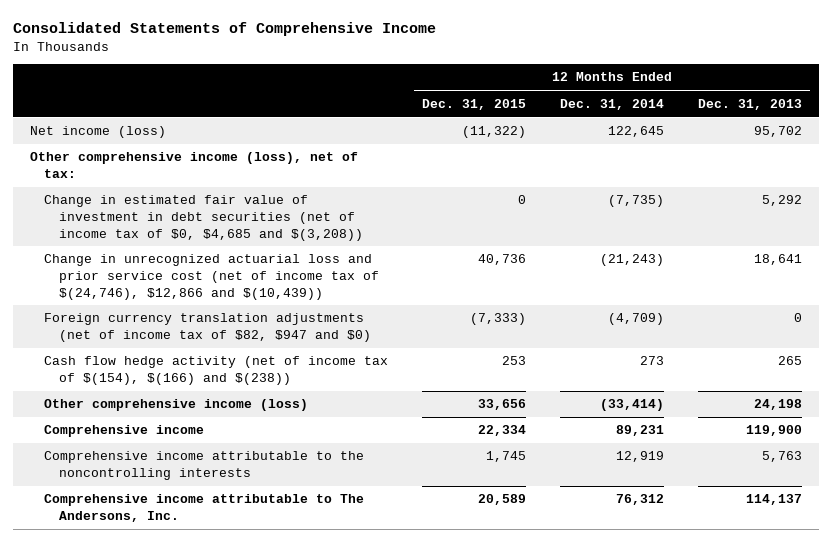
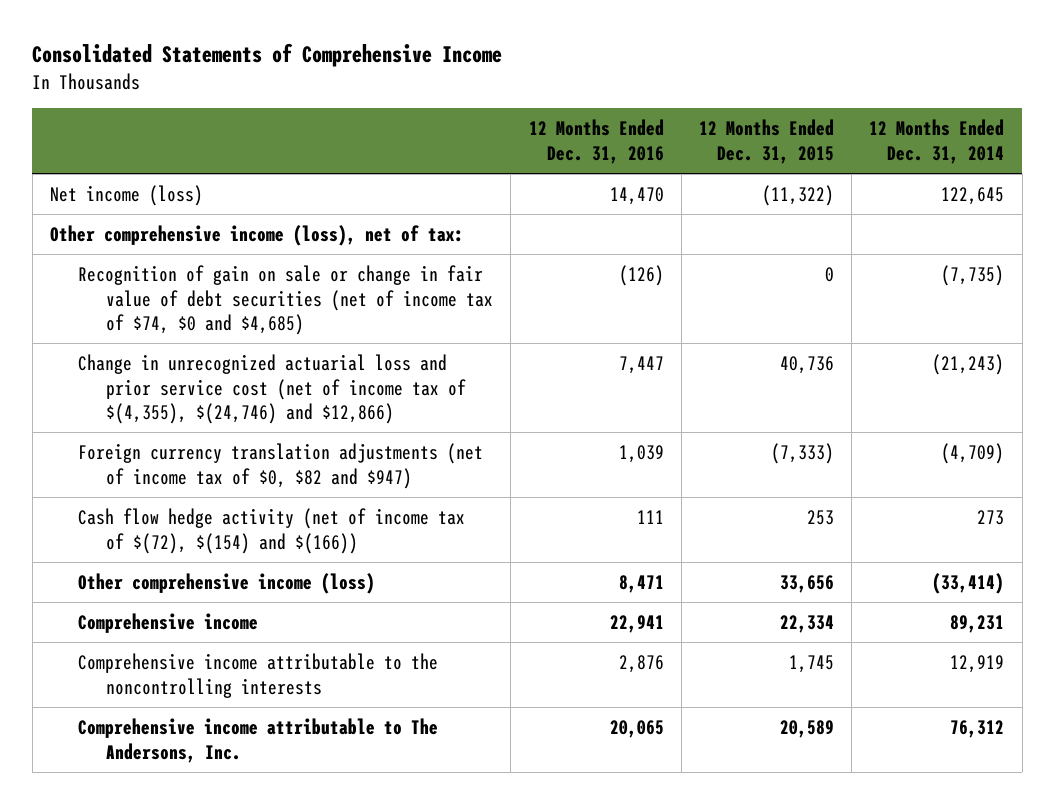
- | 12 Months Ended Dec. 31, 2015 | 12 Months Ended Dec. 31, 2014 | 12 Months Ended Dec. 31, 2013
+ | 12 Months Ended Dec. 31, 2016 | 12 Months Ended Dec. 31, 2015 | 12 Months Ended Dec. 31, 2014
- Change in estimated fair value of investment in debt securities (net of income tax of $0, $4,685 and $(3,208)) | 0 | (7,735) | 5,292
- Change in unrecognized actuarial loss and prior service cost (net of income tax of $(24,746), $12,866 and $(10,439)) | 40,736 | (21,243) | 18,641
- Foreign currency translation adjustments (net of income tax of $82, $947 and $0) | (7,333) | (4,709) | 0
- Cash flow hedge activity (net of income tax of $(154), $(166) and $(238)) | 253 | 273 | 265
+ Recognition of gain on sale or change in fair value of debt securities (net of income tax of $74, $0 and $4,685) | (126) | 0 | (7,735)
+ Change in unrecognized actuarial loss and prior service cost (net of income tax of $(4,355), $(24,746) and $12,866) | 7,447 | 40,736 | (21,243)
+ Foreign currency translation adjustments (net of income tax of $0, $82 and $947) | 1,039 | (7,333) | (4,709)
+ Cash flow hedge activity (net of income tax of $(72), $(154) and $(166)) | 111 | 253 | 273

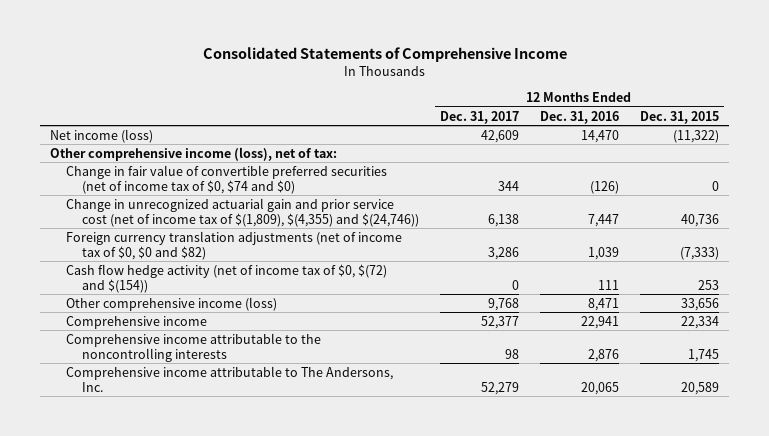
- | 12 Months Ended Dec. 31, 2016 | 12 Months Ended Dec. 31, 2015 | 12 Months Ended Dec. 31, 2014
+ | 12 Months Ended Dec. 31, 2017 | 12 Months Ended Dec. 31, 2016 | 12 Months Ended Dec. 31, 2015
- Recognition of gain on sale or change in fair value of debt securities (net of income tax of $74, $0 and $4,685) | (126) | 0 | (7,735)
- Change in unrecognized actuarial loss and prior service cost (net of income tax of $(4,355), $(24,746) and $12,866) | 7,447 | 40,736 | (21,243)
- Foreign currency translation adjustments (net of income tax of $0, $82 and $947) | 1,039 | (7,333) | (4,709)
- Cash flow hedge activity (net of income tax of $(72), $(154) and $(166)) | 111 | 253 | 273
+ Change in fair value of convertible preferred securities (net of income tax of $0, $74 and $0) | 344 | (126) | 0
+ Change in unrecognized actuarial gain and prior service cost (net of income tax of $(1,809), $(4,355) and $(24,746)) | 6,138 | 7,447 | 40,736
+ Foreign currency translation adjustments (net of income tax of $0, $0 and $82) | 3,286 | 1,039 | (7,333)
+ Cash flow hedge activity (net of income tax of $0, $(72) and $(154)) | 0 | 111 | 253

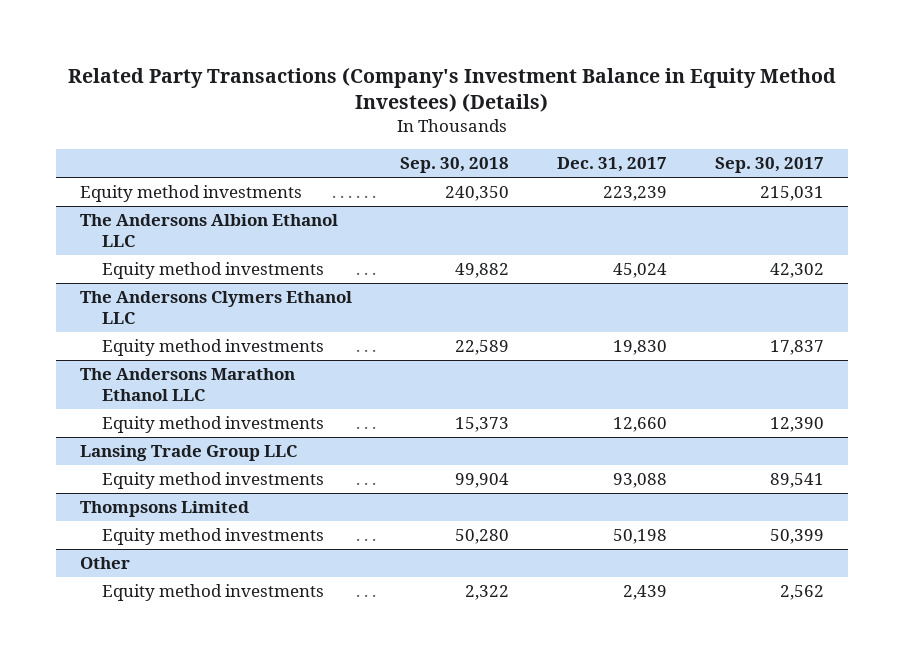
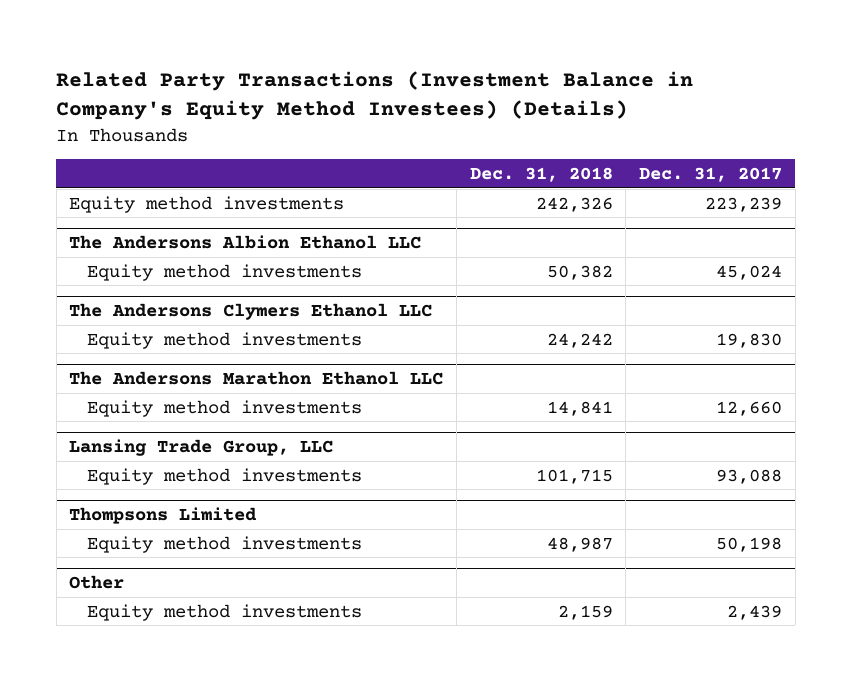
- Related Party Transactions (Company's Investment Balance in Equity Method Investees) (Details)
+ Related Party Transactions (Investment Balance in Company's Equity Method Investees) (Details)
- | Sep. 30, 2018 | Dec. 31, 2017 | Sep. 30, 2017
+ | Dec. 31, 2018 | Dec. 31, 2017
- Lansing Trade Group LLC
+ Lansing Trade Group, LLC

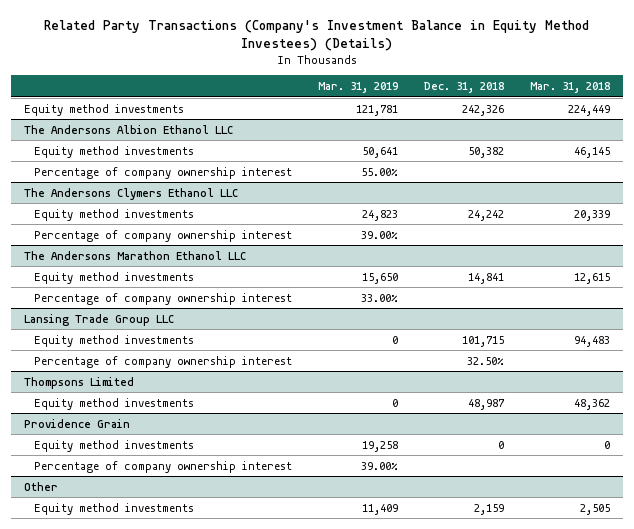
- Related Party Transactions (Investment Balance in Company's Equity Method Investees) (Details)
+ Related Party Transactions (Company's Investment Balance in Equity Method Investees) (Details)
- | Dec. 31, 2018 | Dec. 31, 2017
+ | Mar. 31, 2019 | Dec. 31, 2018 | Mar. 31, 2018
@ The Andersons Albion Ethanol LLC
+ Percentage of company ownership interest | 55.00% | |
@ The Andersons Clymers Ethanol LLC
+ Percentage of company ownership interest | 39.00% | |
- Lansing Trade Group, LLC
@ The Andersons Marathon Ethanol LLC
+ Percentage of company ownership interest | 33.00% | |
+ Lansing Trade Group LLC
+ Percentage of company ownership interest | | 32.50% |
+ Providence Grain
+ Equity method investments | 19,258 | 0 | 0
+ Percentage of company ownership interest | 39.00% | |

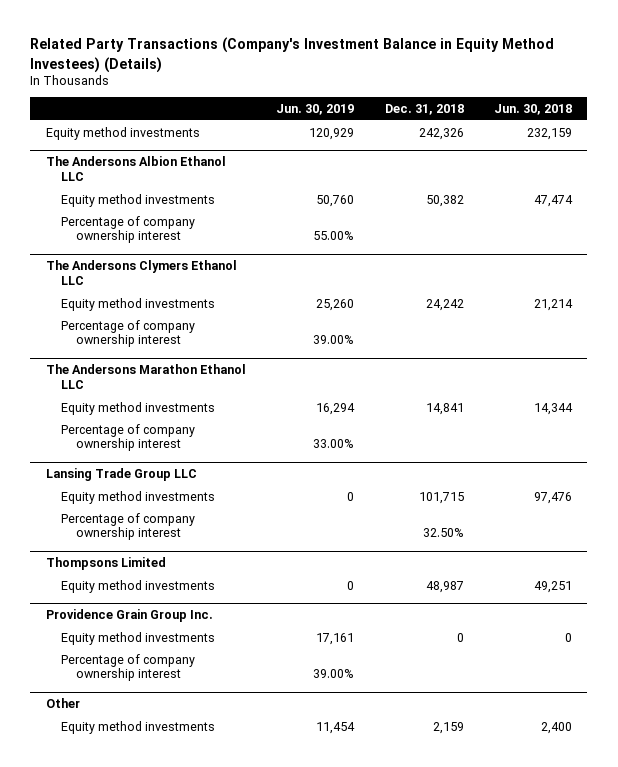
- | Mar. 31, 2019 | Dec. 31, 2018 | Mar. 31, 2018
+ | Jun. 30, 2019 | Dec. 31, 2018 | Jun. 30, 2018
- Providence Grain
+ Providence Grain Group Inc.

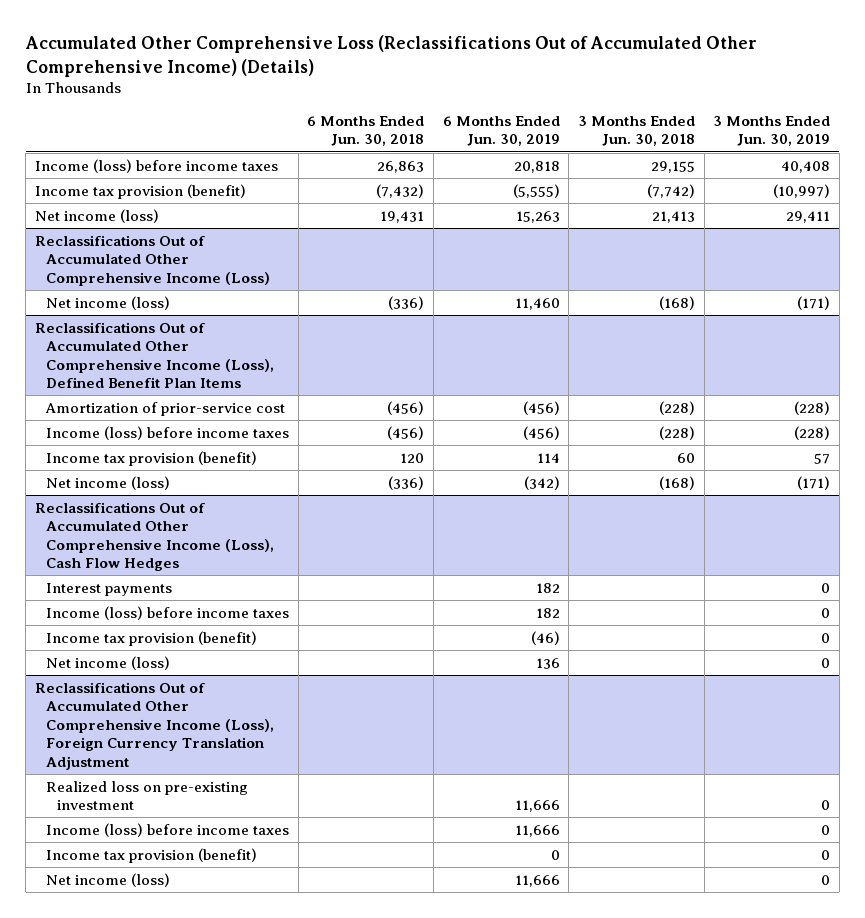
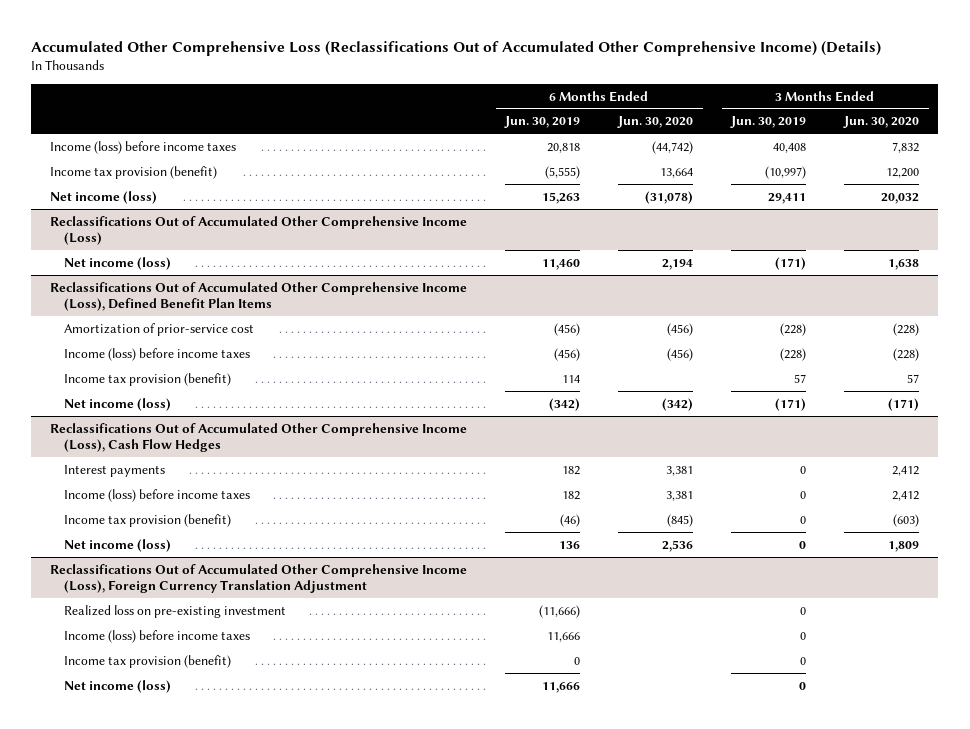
- | 6 Months Ended Jun. 30, 2018 | 6 Months Ended Jun. 30, 2019 | 3 Months Ended Jun. 30, 2018 | 3 Months Ended Jun. 30, 2019
+ | 6 Months Ended Jun. 30, 2019 | 6 Months Ended Jun. 30, 2020 | 3 Months Ended Jun. 30, 2019 | 3 Months Ended Jun. 30, 2020
@ Reclassifications Out of Accumulated Other Comprehensive Income (Loss), Foreign Currency Translation Adjustment
- Realized loss on pre-existing investment | | 11,666 | | 0
+ Realized loss on pre-existing investment | (11,666) | | 0 |

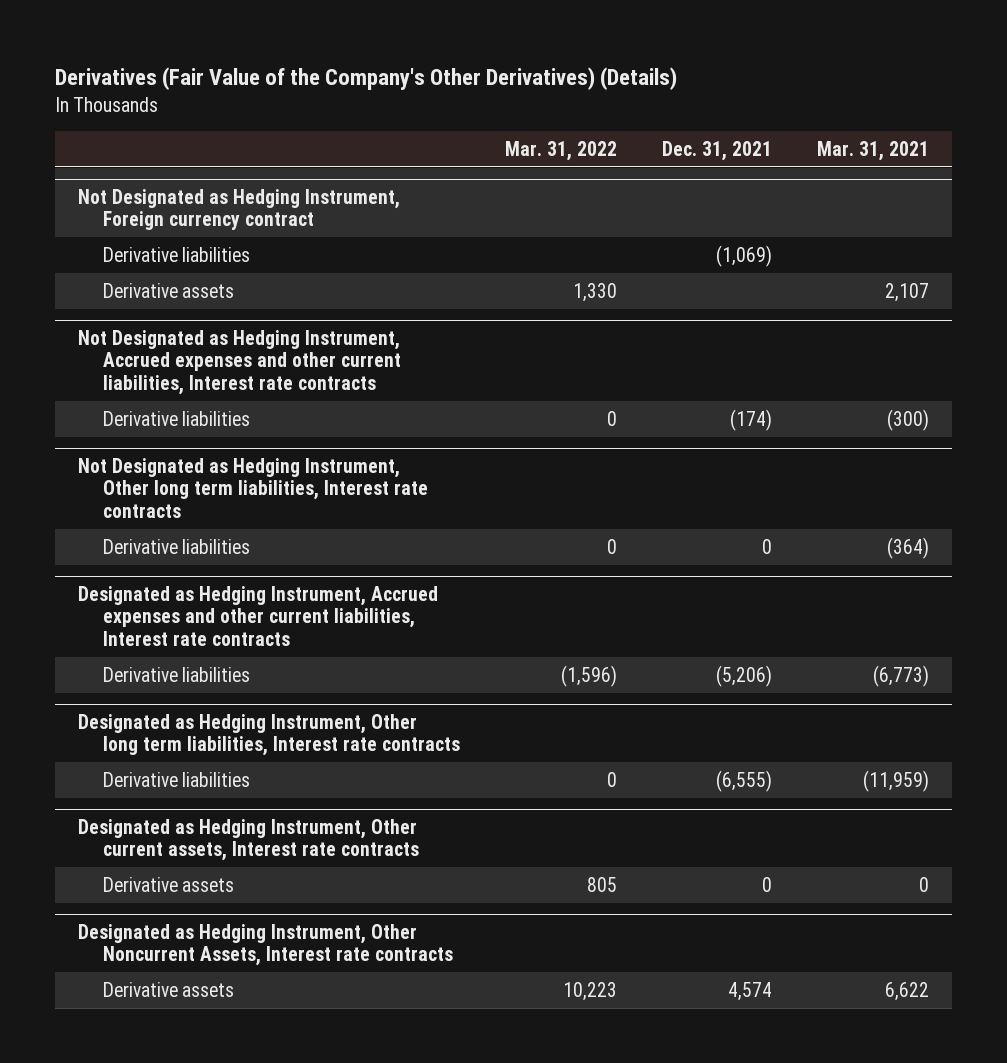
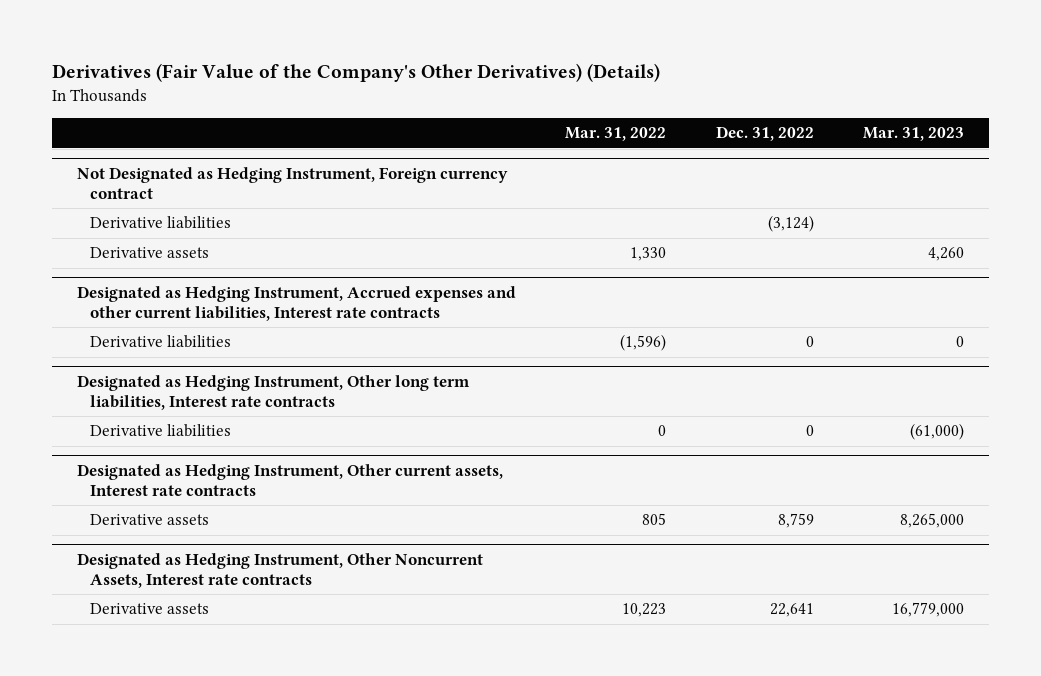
- | Mar. 31, 2022 | Dec. 31, 2021 | Mar. 31, 2021
+ | Mar. 31, 2022 | Dec. 31, 2022 | Mar. 31, 2023
- Not Designated as Hedging Instrument, Accrued expenses and other current liabilities, Interest rate contracts
- Derivative liabilities | 0 | (174) | (300)
- Not Designated as Hedging Instrument, Other long term liabilities, Interest rate contracts
- Derivative liabilities | 0 | 0 | (364)

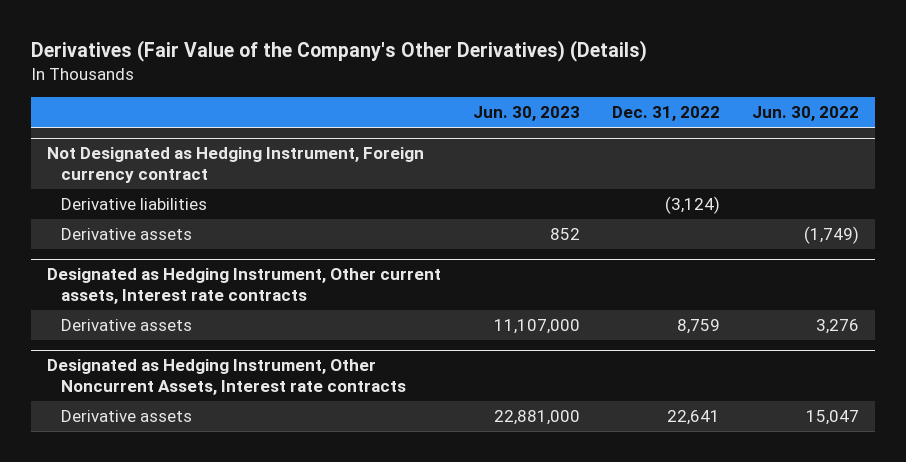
- | Mar. 31, 2022 | Dec. 31, 2022 | Mar. 31, 2023
+ | Jun. 30, 2023 | Dec. 31, 2022 | Jun. 30, 2022
- Designated as Hedging Instrument, Accrued expenses and other current liabilities, Interest rate contracts
- Derivative liabilities | (1,596) | 0 | 0
- Designated as Hedging Instrument, Other long term liabilities, Interest rate contracts
- Derivative liabilities | 0 | 0 | (61,000)

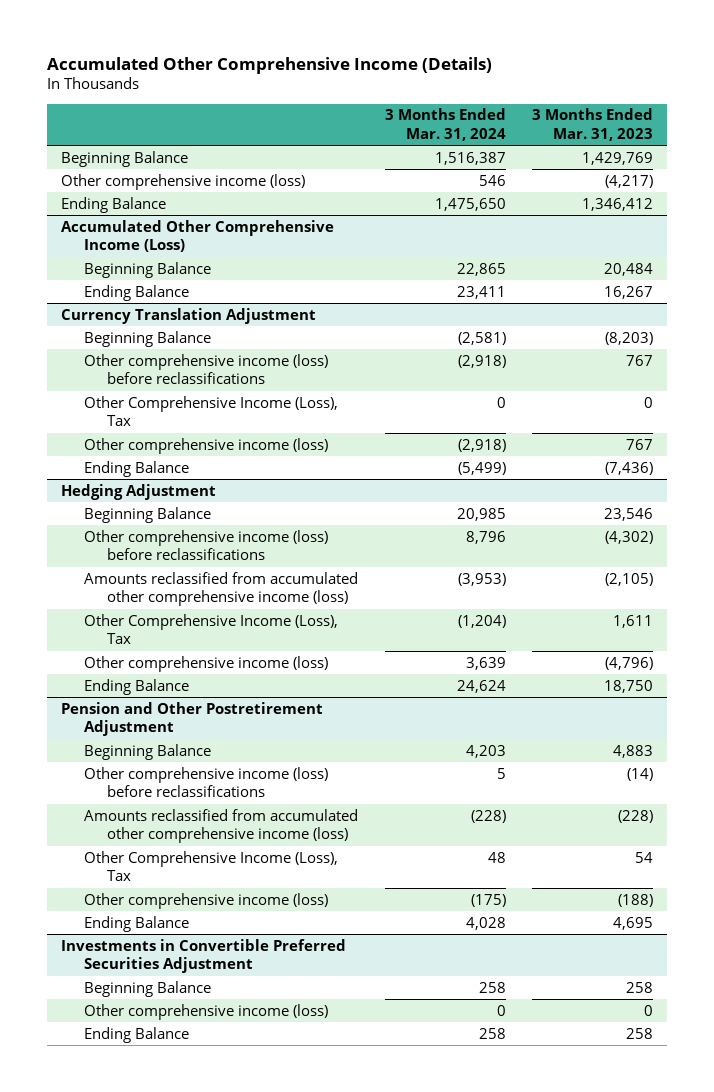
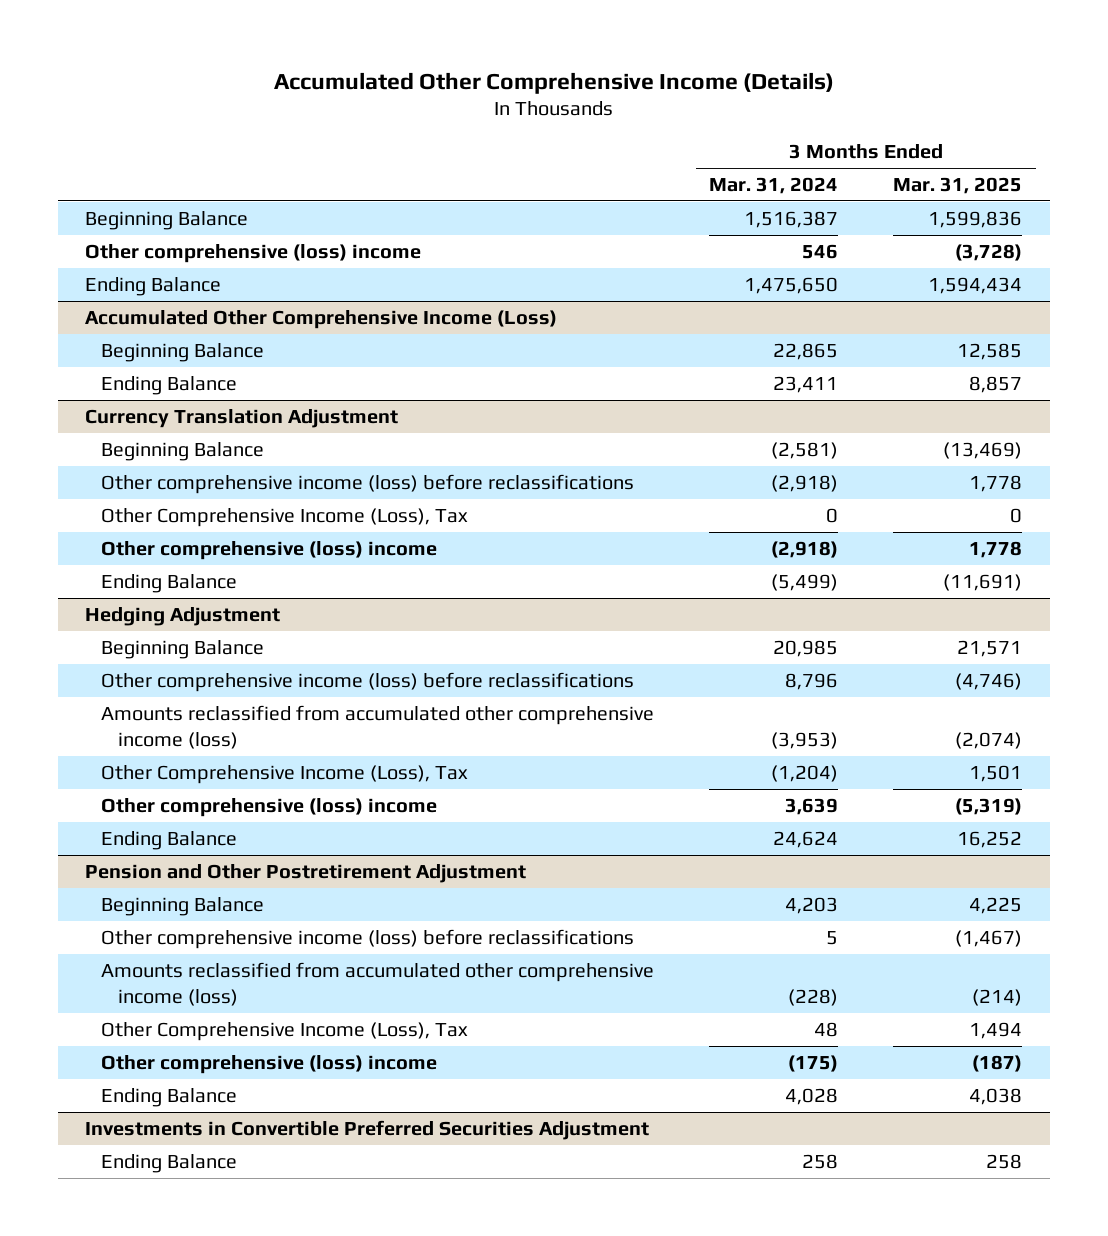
- | 3 Months Ended Mar. 31, 2024 | 3 Months Ended Mar. 31, 2023
+ | 3 Months Ended Mar. 31, 2024 | 3 Months Ended Mar. 31, 2025
- Other comprehensive income (loss) | 546 | (4,217)
+ Other comprehensive (loss) income | 546 | (3,728)
@ Currency Translation Adjustment
- Other comprehensive income (loss) | (2,918) | 767
+ Other comprehensive (loss) income | (2,918) | 1,778
@ Hedging Adjustment
- Other comprehensive income (loss) | 3,639 | (4,796)
+ Other comprehensive (loss) income | 3,639 | (5,319)
@ Pension and Other Postretirement Adjustment
- Other comprehensive income (loss) | (175) | (188)
+ Other comprehensive (loss) income | (175) | (187)
@ Investments in Convertible Preferred Securities Adjustment
- Beginning Balance | 258 | 258
- Other comprehensive income (loss) | 0 | 0

